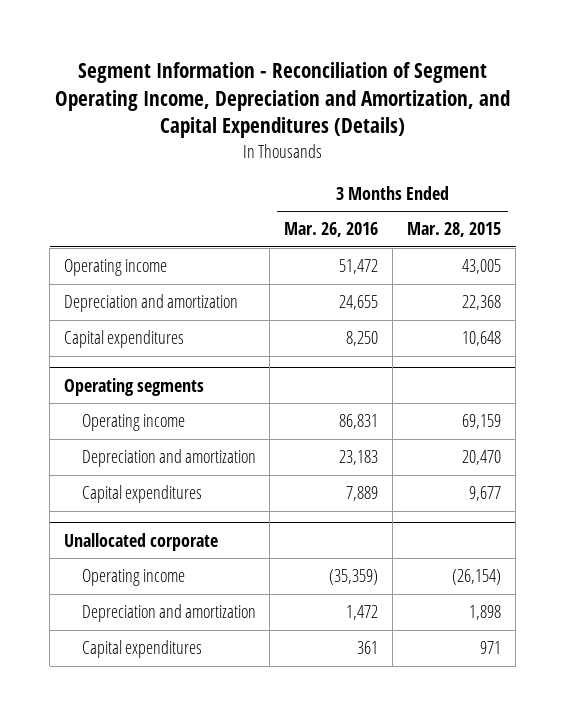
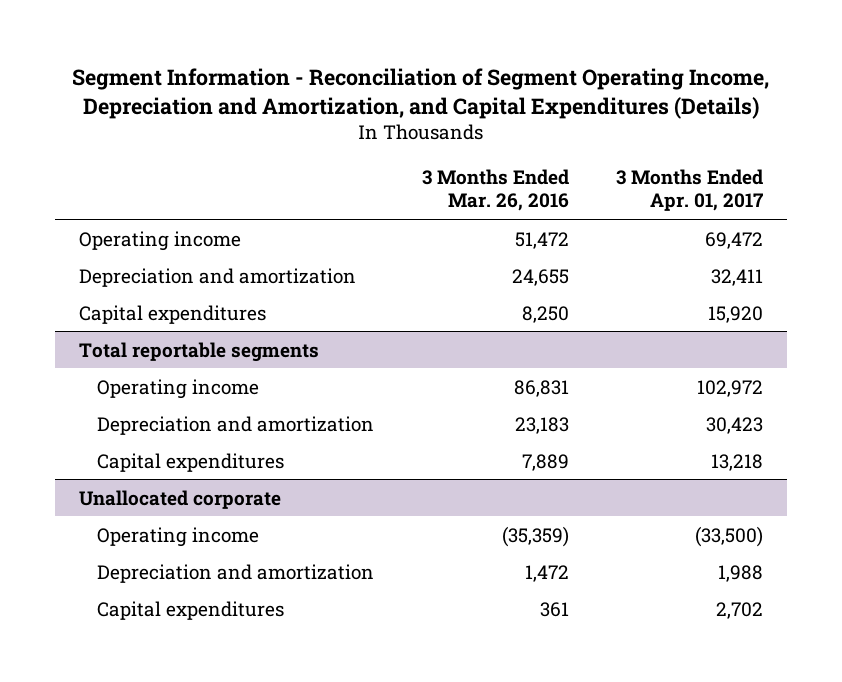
- | 3 Months Ended Mar. 26, 2016 | 3 Months Ended Mar. 28, 2015
+ | 3 Months Ended Mar. 26, 2016 | 3 Months Ended Apr. 01, 2017
- Operating segments
+ Total reportable segments

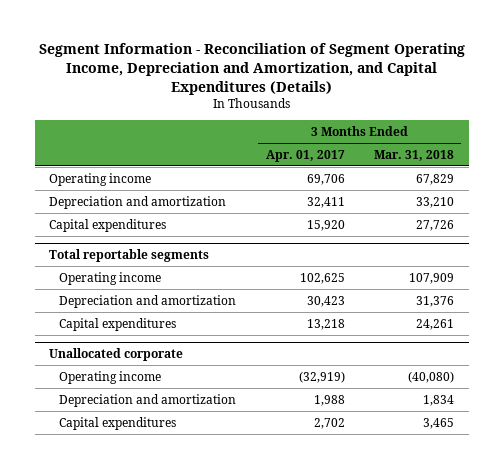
- | 3 Months Ended Mar. 26, 2016 | 3 Months Ended Apr. 01, 2017
+ | 3 Months Ended Apr. 01, 2017 | 3 Months Ended Mar. 31, 2018
- Operating income | 51,472 | 69,472
+ Operating income | 69,706 | 67,829
@ Total reportable segments
- Operating income | 86,831 | 102,972
+ Operating income | 102,625 | 107,909
@ Unallocated corporate
- Operating income | (35,359) | (33,500)
+ Operating income | (32,919) | (40,080)

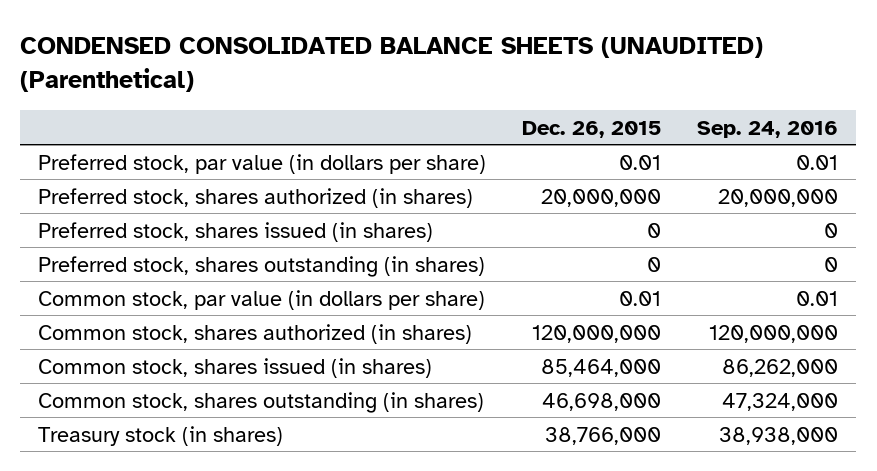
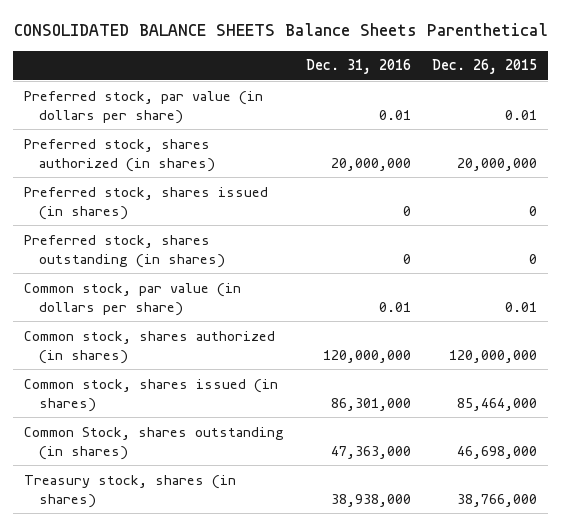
- CONDENSED CONSOLIDATED BALANCE SHEETS (UNAUDITED) (Parenthetical)
+ CONSOLIDATED BALANCE SHEETS Balance Sheets Parenthetical
- | Dec. 26, 2015 | Sep. 24, 2016
+ | Dec. 31, 2016 | Dec. 26, 2015
- Common stock, shares outstanding (in shares) | 46,698,000 | 47,324,000
- Treasury stock (in shares) | 38,766,000 | 38,938,000
+ Common Stock, shares outstanding (in shares) | 47,363,000 | 46,698,000
+ Treasury stock, shares (in shares) | 38,938,000 | 38,766,000

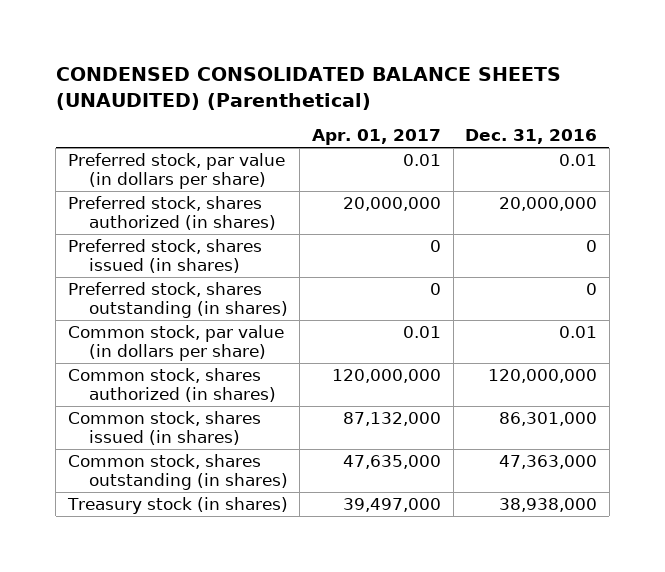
- CONSOLIDATED BALANCE SHEETS Balance Sheets Parenthetical
+ CONDENSED CONSOLIDATED BALANCE SHEETS (UNAUDITED) (Parenthetical)
- | Dec. 31, 2016 | Dec. 26, 2015
+ | Apr. 01, 2017 | Dec. 31, 2016
- Common Stock, shares outstanding (in shares) | 47,363,000 | 46,698,000
- Treasury stock, shares (in shares) | 38,938,000 | 38,766,000
+ Common stock, shares outstanding (in shares) | 47,635,000 | 47,363,000
+ Treasury stock (in shares) | 39,497,000 | 38,938,000

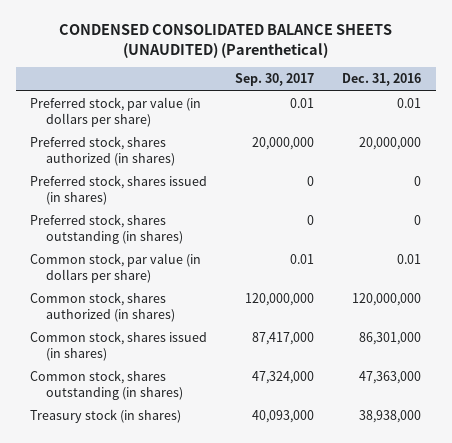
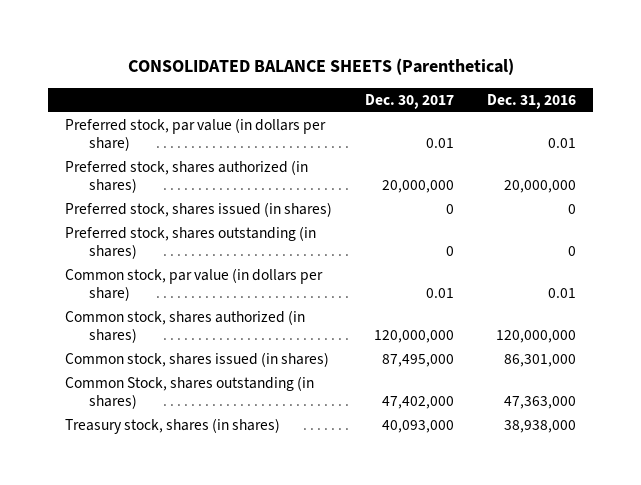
- CONDENSED CONSOLIDATED BALANCE SHEETS (UNAUDITED) (Parenthetical)
+ CONSOLIDATED BALANCE SHEETS (Parenthetical)
- | Sep. 30, 2017 | Dec. 31, 2016
+ | Dec. 30, 2017 | Dec. 31, 2016
- Common stock, shares outstanding (in shares) | 47,324,000 | 47,363,000
- Treasury stock (in shares) | 40,093,000 | 38,938,000
+ Common Stock, shares outstanding (in shares) | 47,402,000 | 47,363,000
+ Treasury stock, shares (in shares) | 40,093,000 | 38,938,000

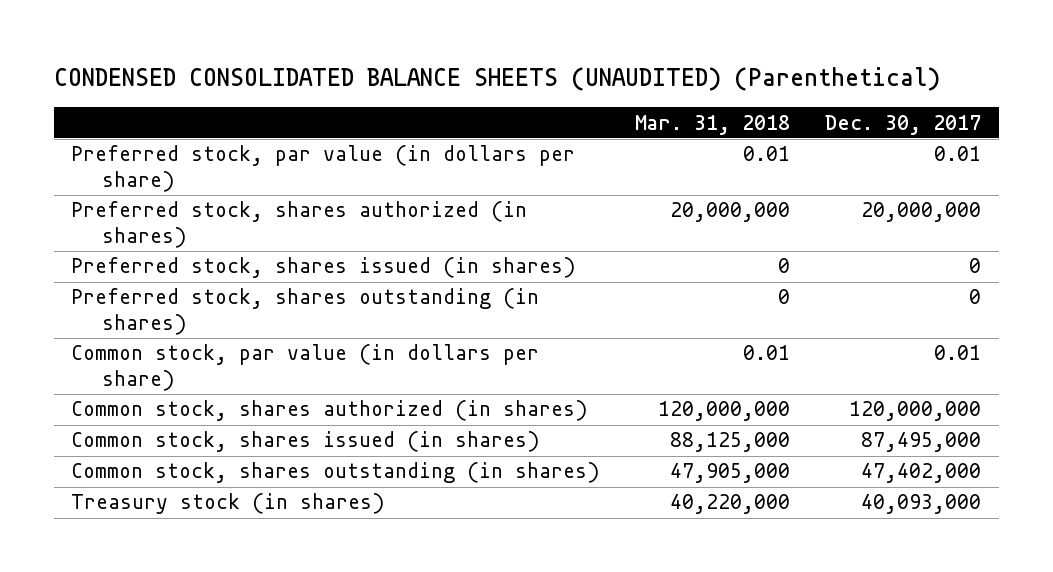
- CONSOLIDATED BALANCE SHEETS (Parenthetical)
+ CONDENSED CONSOLIDATED BALANCE SHEETS (UNAUDITED) (Parenthetical)
- | Dec. 30, 2017 | Dec. 31, 2016
+ | Mar. 31, 2018 | Dec. 30, 2017
- Common Stock, shares outstanding (in shares) | 47,402,000 | 47,363,000
- Treasury stock, shares (in shares) | 40,093,000 | 38,938,000
+ Common stock, shares outstanding (in shares) | 47,905,000 | 47,402,000
+ Treasury stock (in shares) | 40,220,000 | 40,093,000

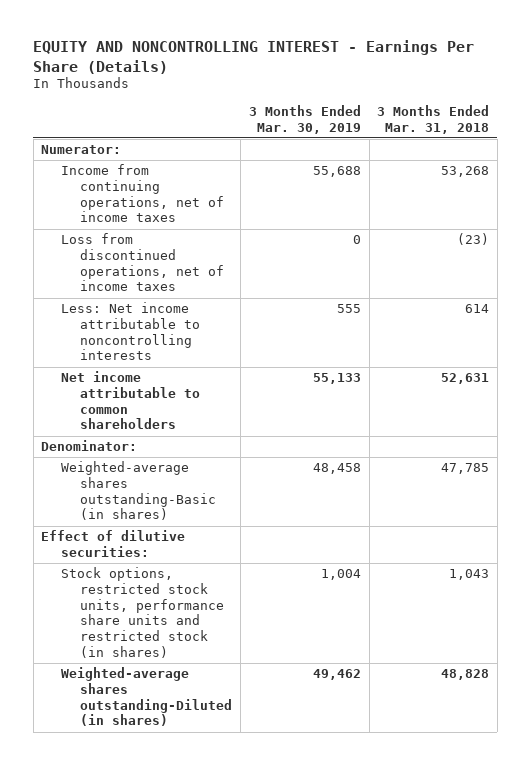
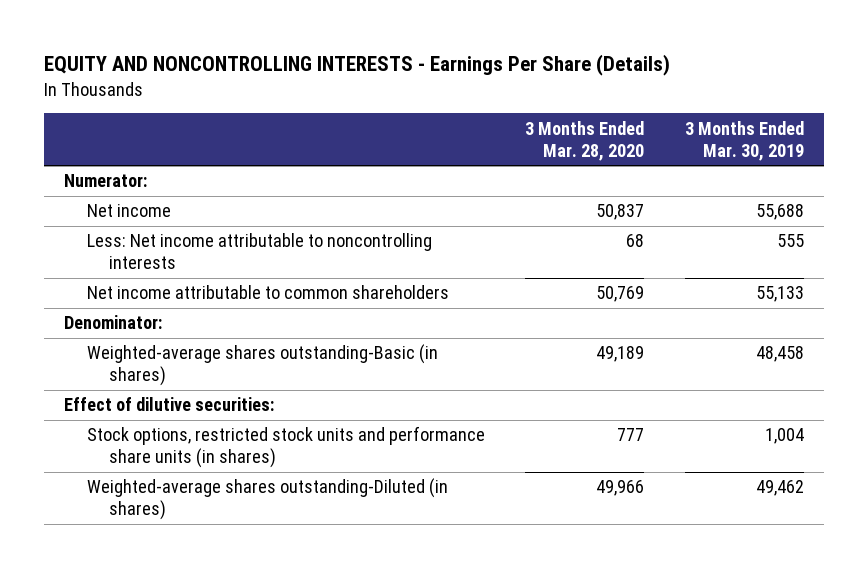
- EQUITY AND NONCONTROLLING INTEREST - Earnings Per Share (Details)
+ EQUITY AND NONCONTROLLING INTERESTS - Earnings Per Share (Details)
- | 3 Months Ended Mar. 30, 2019 | 3 Months Ended Mar. 31, 2018
+ | 3 Months Ended Mar. 28, 2020 | 3 Months Ended Mar. 30, 2019
- Income from continuing operations, net of income taxes | 55,688 | 53,268
- Loss from discontinued operations, net of income taxes | 0 | (23)
+ Net income | 50,837 | 55,688
- Stock options, restricted stock units, performance share units and restricted stock (in shares) | 1,004 | 1,043
+ Stock options, restricted stock units and performance share units (in shares) | 777 | 1,004

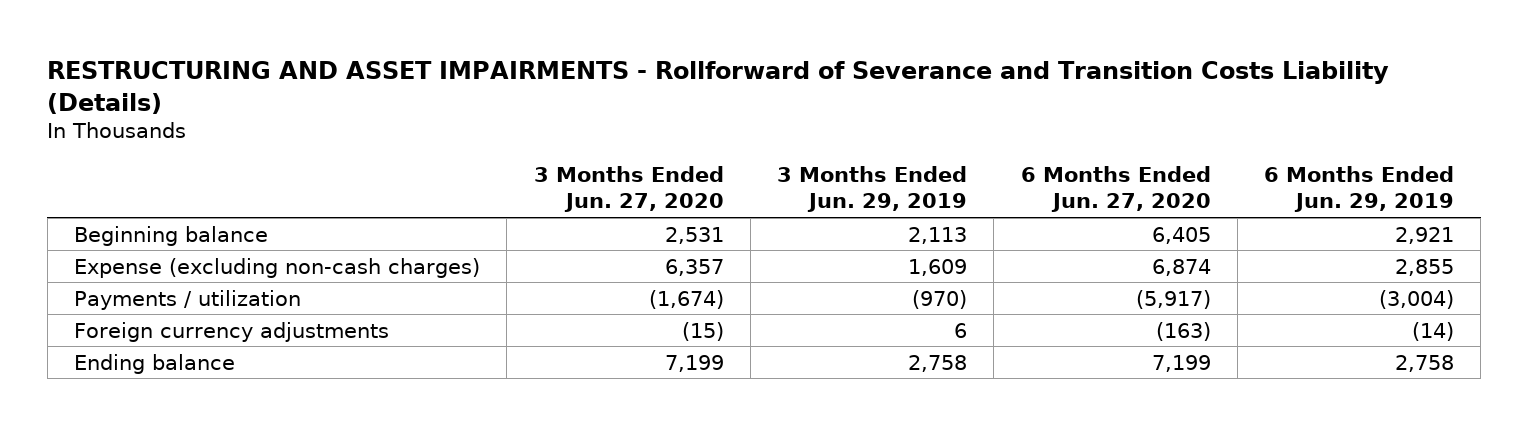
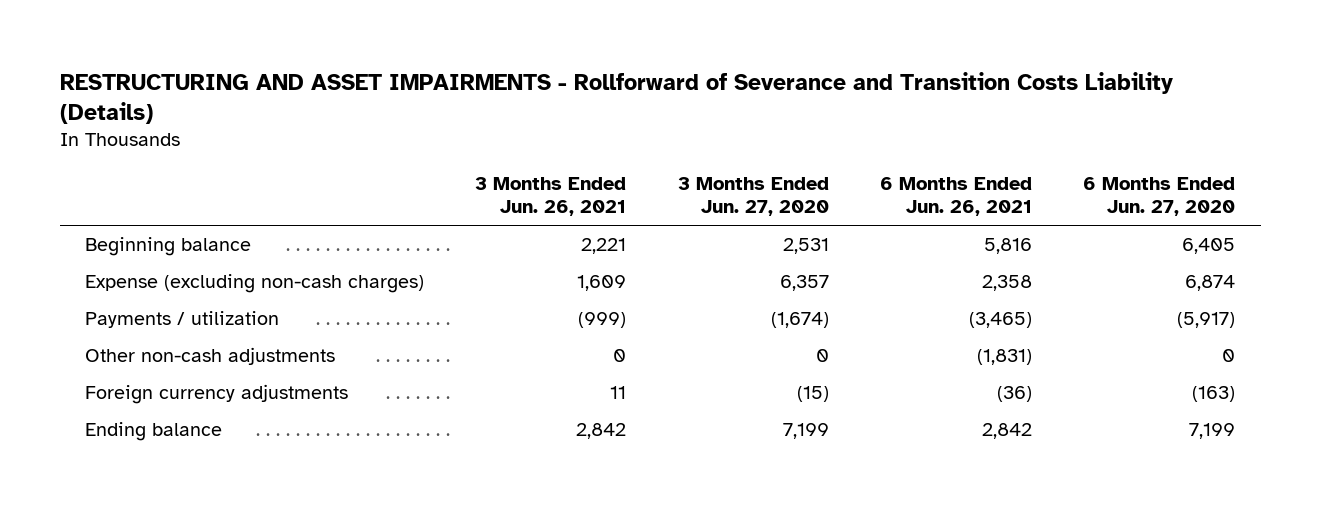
- | 3 Months Ended Jun. 27, 2020 | 3 Months Ended Jun. 29, 2019 | 6 Months Ended Jun. 27, 2020 | 6 Months Ended Jun. 29, 2019
+ | 3 Months Ended Jun. 26, 2021 | 3 Months Ended Jun. 27, 2020 | 6 Months Ended Jun. 26, 2021 | 6 Months Ended Jun. 27, 2020
+ Other non-cash adjustments | 0 | 0 | (1,831) | 0

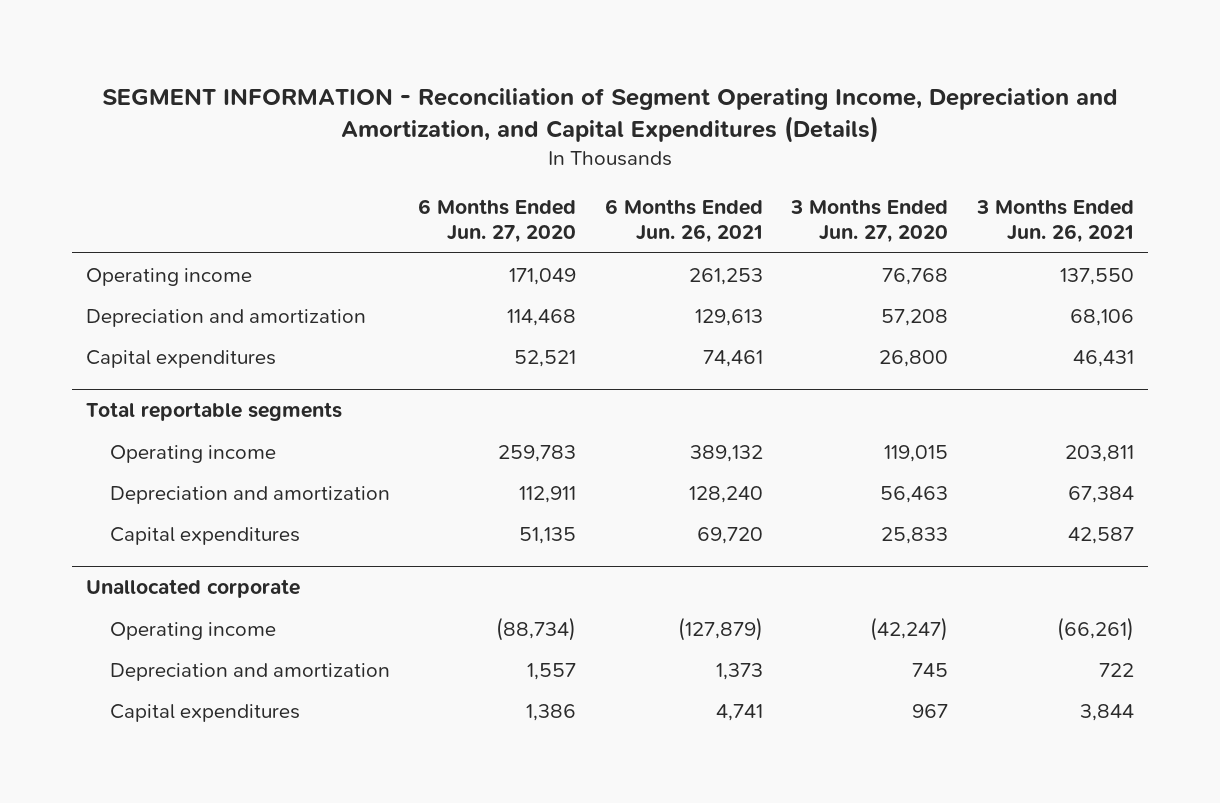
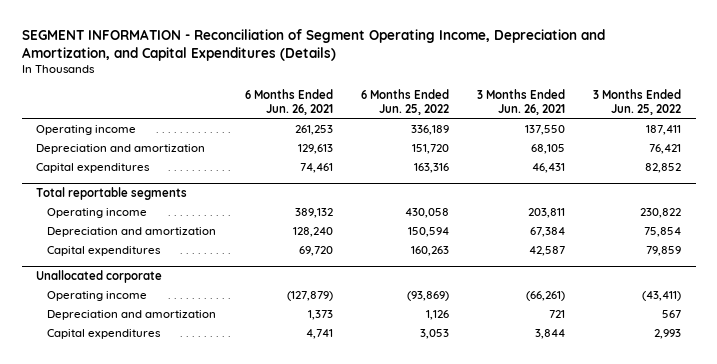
- | 6 Months Ended Jun. 27, 2020 | 6 Months Ended Jun. 26, 2021 | 3 Months Ended Jun. 27, 2020 | 3 Months Ended Jun. 26, 2021
+ | 6 Months Ended Jun. 26, 2021 | 6 Months Ended Jun. 25, 2022 | 3 Months Ended Jun. 26, 2021 | 3 Months Ended Jun. 25, 2022
- Depreciation and amortization | 114,468 | 129,613 | 57,208 | 68,106
+ Depreciation and amortization | 129,613 | 151,720 | 68,105 | 76,421
@ Unallocated corporate
- Depreciation and amortization | 1,557 | 1,373 | 745 | 722
+ Depreciation and amortization | 1,373 | 1,126 | 721 | 567

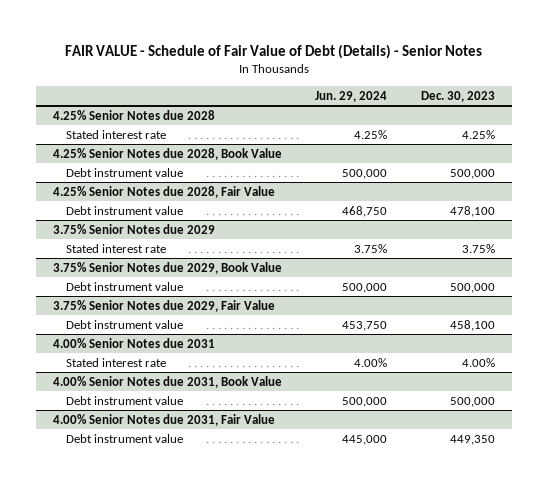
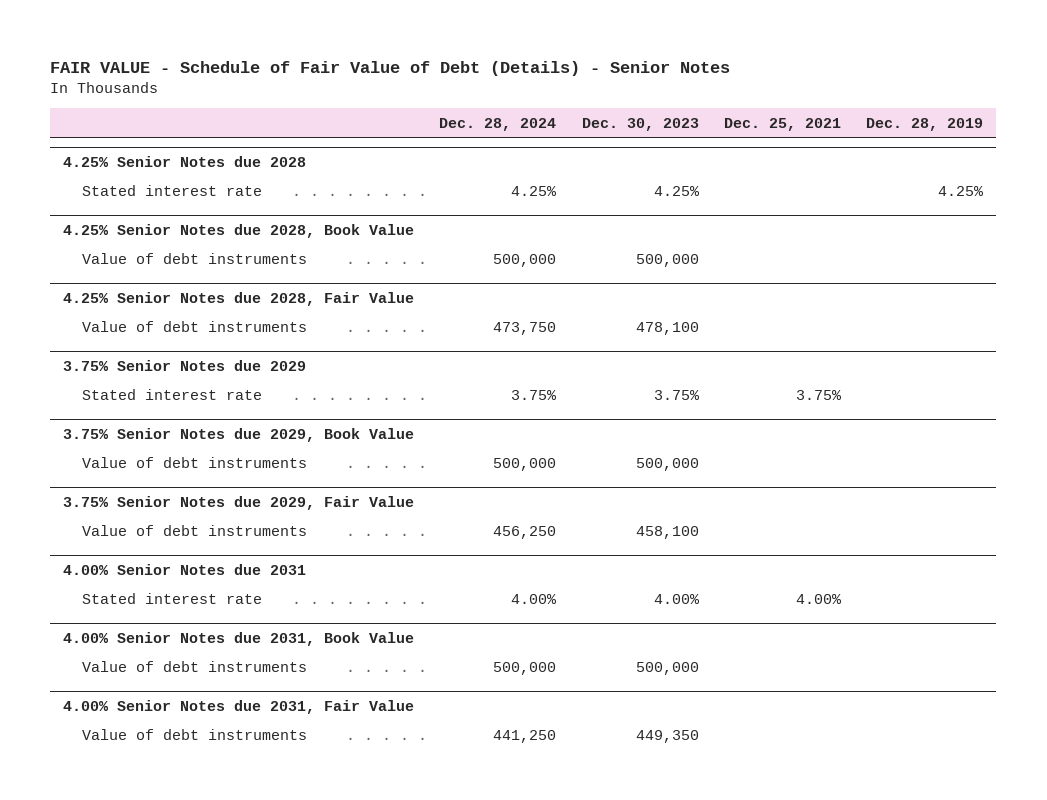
- | Jun. 29, 2024 | Dec. 30, 2023
+ | Dec. 28, 2024 | Dec. 30, 2023 | Dec. 25, 2021 | Dec. 28, 2019
@ 4.25% Senior Notes due 2028, Book Value
- Debt instrument value | 500,000 | 500,000
+ Value of debt instruments | 500,000 | 500,000 | |
@ 4.25% Senior Notes due 2028, Fair Value
- Debt instrument value | 468,750 | 478,100
+ Value of debt instruments | 473,750 | 478,100 | |
@ 3.75% Senior Notes due 2029, Book Value
- Debt instrument value | 500,000 | 500,000
+ Value of debt instruments | 500,000 | 500,000 | |
@ 3.75% Senior Notes due 2029, Fair Value
- Debt instrument value | 453,750 | 458,100
+ Value of debt instruments | 456,250 | 458,100 | |
@ 4.00% Senior Notes due 2031, Book Value
- Debt instrument value | 500,000 | 500,000
+ Value of debt instruments | 500,000 | 500,000 | |
@ 4.00% Senior Notes due 2031, Fair Value
- Debt instrument value | 445,000 | 449,350
+ Value of debt instruments | 441,250 | 449,350 | |

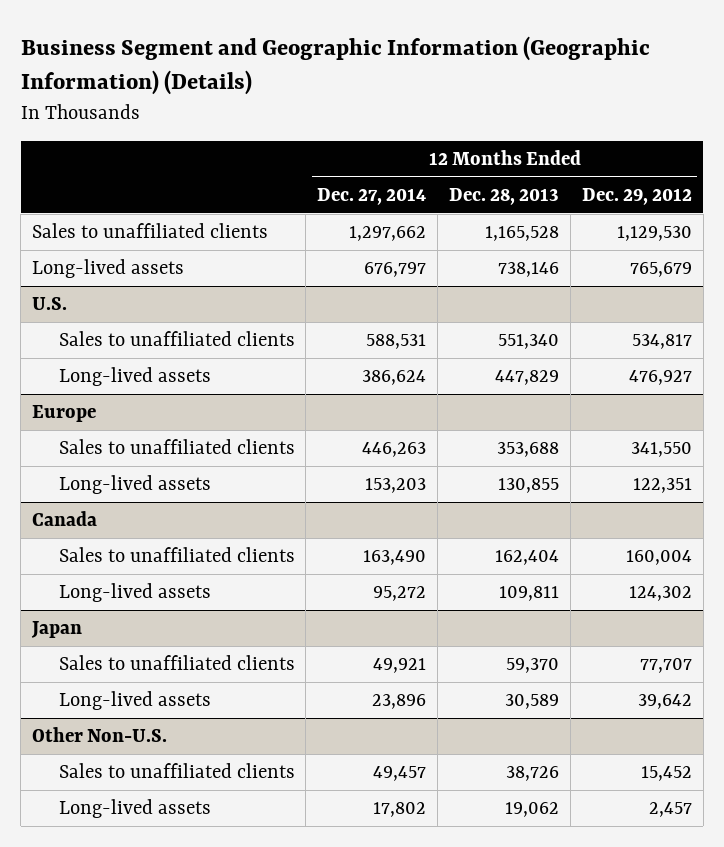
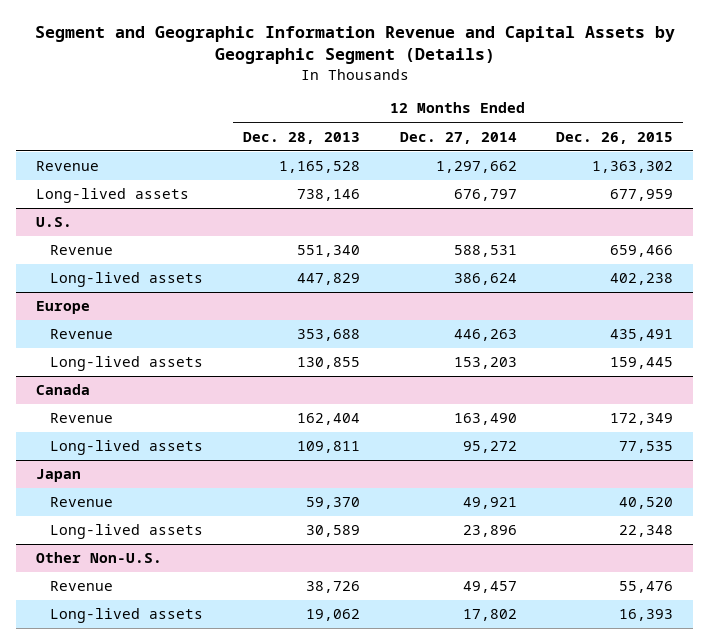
- Business Segment and Geographic Information (Geographic Information) (Details)
+ Segment and Geographic Information Revenue and Capital Assets by Geographic Segment (Details)
- | 12 Months Ended Dec. 27, 2014 | 12 Months Ended Dec. 28, 2013 | 12 Months Ended Dec. 29, 2012
+ | 12 Months Ended Dec. 28, 2013 | 12 Months Ended Dec. 27, 2014 | 12 Months Ended Dec. 26, 2015
- Sales to unaffiliated clients | 1,297,662 | 1,165,528 | 1,129,530
+ Revenue | 1,165,528 | 1,297,662 | 1,363,302
@ U.S.
- Sales to unaffiliated clients | 588,531 | 551,340 | 534,817
+ Revenue | 551,340 | 588,531 | 659,466
@ Europe
- Sales to unaffiliated clients | 446,263 | 353,688 | 341,550
+ Revenue | 353,688 | 446,263 | 435,491
@ Canada
- Sales to unaffiliated clients | 163,490 | 162,404 | 160,004
+ Revenue | 162,404 | 163,490 | 172,349
@ Japan
- Sales to unaffiliated clients | 49,921 | 59,370 | 77,707
+ Revenue | 59,370 | 49,921 | 40,520
@ Other Non-U.S.
- Sales to unaffiliated clients | 49,457 | 38,726 | 15,452
+ Revenue | 38,726 | 49,457 | 55,476

